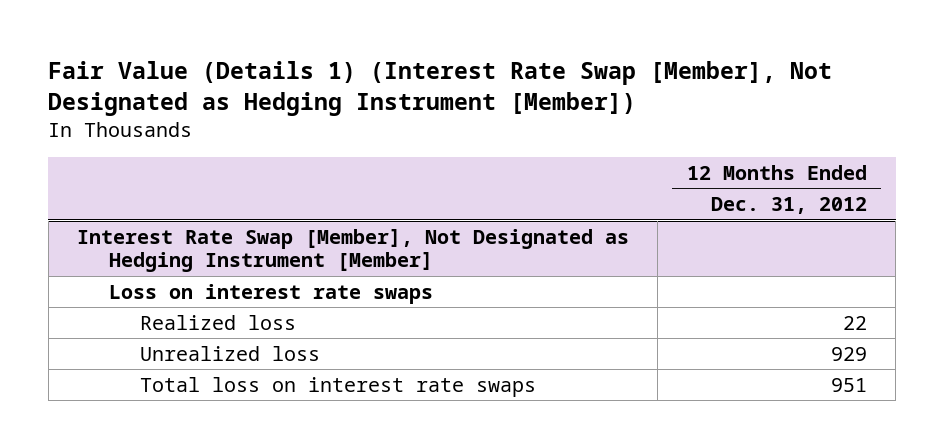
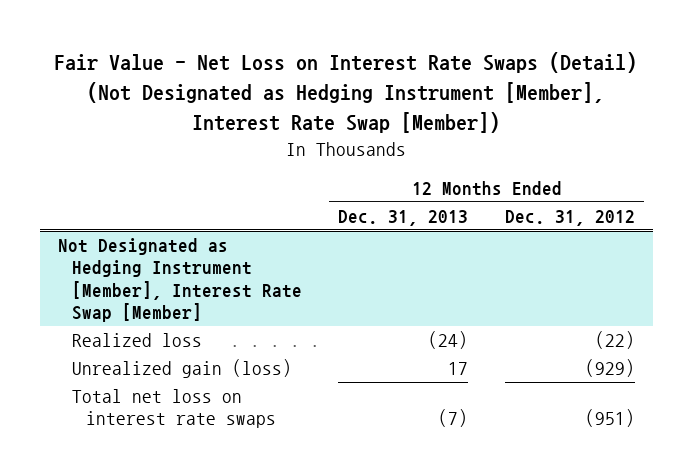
- Fair Value (Details 1) (Interest Rate Swap [Member], Not Designated as Hedging Instrument [Member])
+ Fair Value - Net Loss on Interest Rate Swaps (Detail) (Not Designated as Hedging Instrument [Member], Interest Rate Swap [Member])
- | 12 Months Ended Dec. 31, 2012
+ | 12 Months Ended Dec. 31, 2013 | 12 Months Ended Dec. 31, 2012
- Interest Rate Swap [Member], Not Designated as Hedging Instrument [Member]
- Loss on interest rate swaps
- Realized loss | 22
- Unrealized loss | 929
- Total loss on interest rate swaps | 951
+ Not Designated as Hedging Instrument [Member], Interest Rate Swap [Member]
+ Realized loss | (24) | (22)
+ Unrealized gain (loss) | 17 | (929)
+ Total net loss on interest rate swaps | (7) | (951)

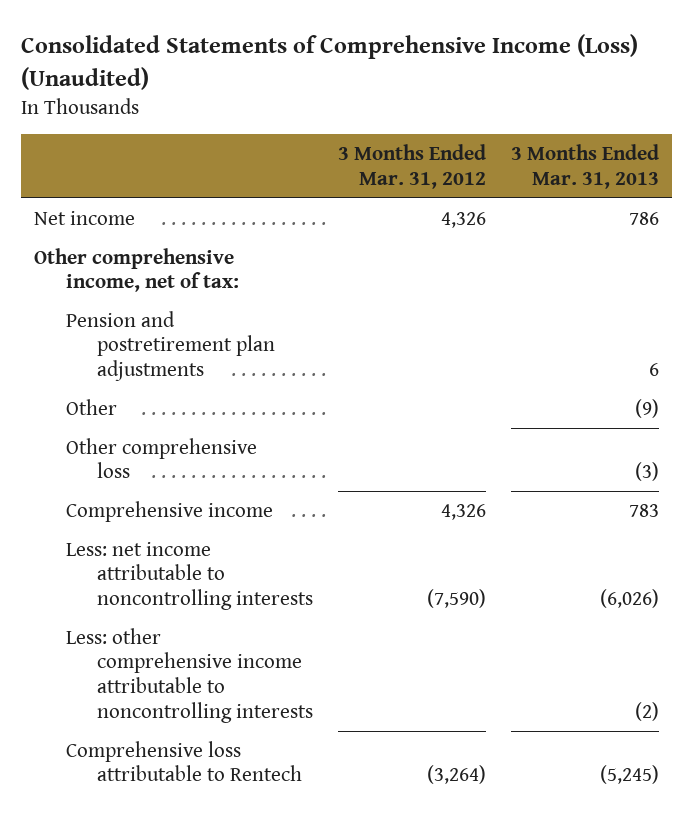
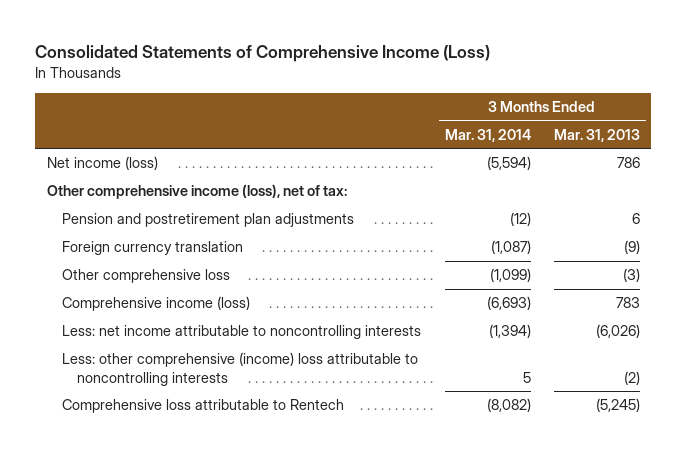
- Consolidated Statements of Comprehensive Income (Loss) (Unaudited)
+ Consolidated Statements of Comprehensive Income (Loss)
- | 3 Months Ended Mar. 31, 2012 | 3 Months Ended Mar. 31, 2013
+ | 3 Months Ended Mar. 31, 2014 | 3 Months Ended Mar. 31, 2013
- Net income | 4,326 | 786
- Other comprehensive income, net of tax:
+ Net income (loss) | (5,594) | 786
+ Other comprehensive income (loss), net of tax:
- Other | | (9)
+ Foreign currency translation | (1,087) | (9)
- Comprehensive income | 4,326 | 783
+ Comprehensive income (loss) | (6,693) | 783
- Less: other comprehensive income attributable to noncontrolling interests | | (2)
+ Less: other comprehensive (income) loss attributable to noncontrolling interests | 5 | (2)

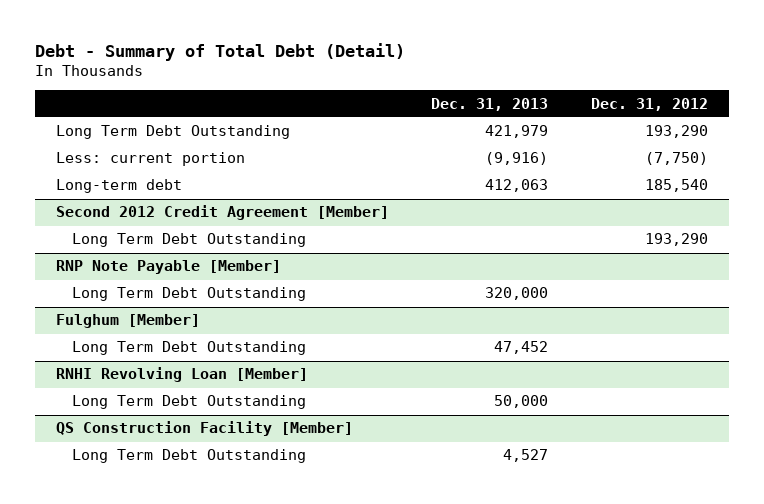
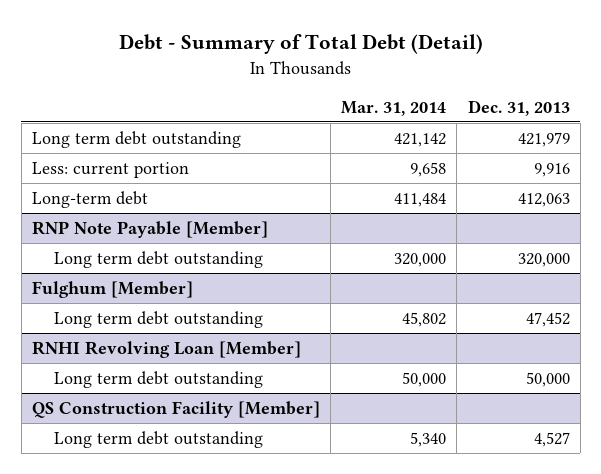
- | Dec. 31, 2013 | Dec. 31, 2012
+ | Mar. 31, 2014 | Dec. 31, 2013
- Long Term Debt Outstanding | 421,979 | 193,290
- Less: current portion | (9,916) | (7,750)
+ Long term debt outstanding | 421,142 | 421,979
+ Less: current portion | 9,658 | 9,916
- Second 2012 Credit Agreement [Member]
- Long Term Debt Outstanding | | 193,290
@ RNP Note Payable [Member]
- Long Term Debt Outstanding | 320,000 |
+ Long term debt outstanding | 320,000 | 320,000
@ Fulghum [Member]
- Long Term Debt Outstanding | 47,452 |
+ Long term debt outstanding | 45,802 | 47,452
@ RNHI Revolving Loan [Member]
- Long Term Debt Outstanding | 50,000 |
+ Long term debt outstanding | 50,000 | 50,000
@ QS Construction Facility [Member]
- Long Term Debt Outstanding | 4,527 |
+ Long term debt outstanding | 5,340 | 4,527

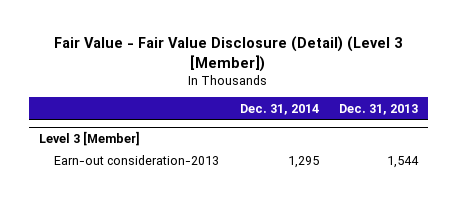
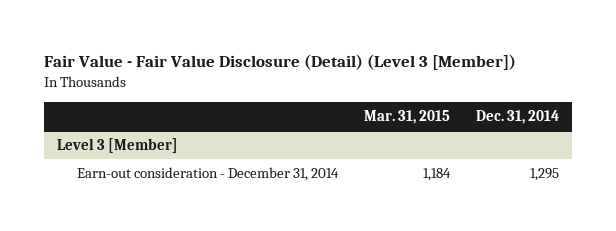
- | Dec. 31, 2014 | Dec. 31, 2013
+ | Mar. 31, 2015 | Dec. 31, 2014
@ Level 3 [Member]
- Earn-out consideration-2013 | 1,295 | 1,544
+ Earn-out consideration - December 31, 2014 | 1,184 | 1,295

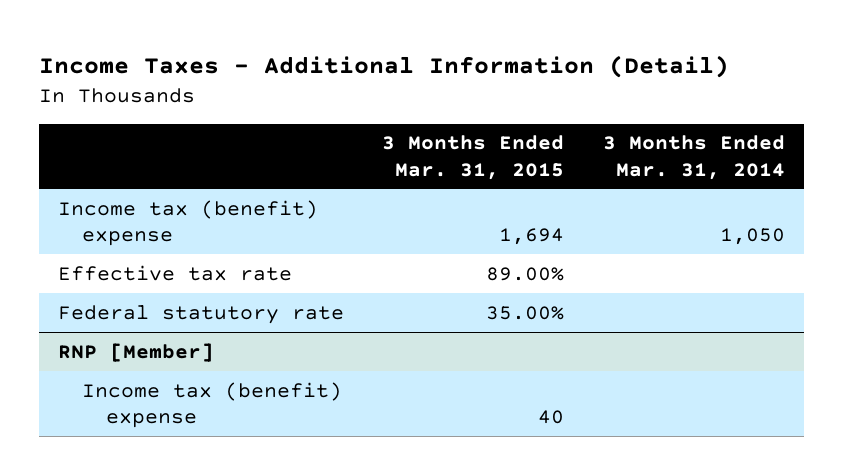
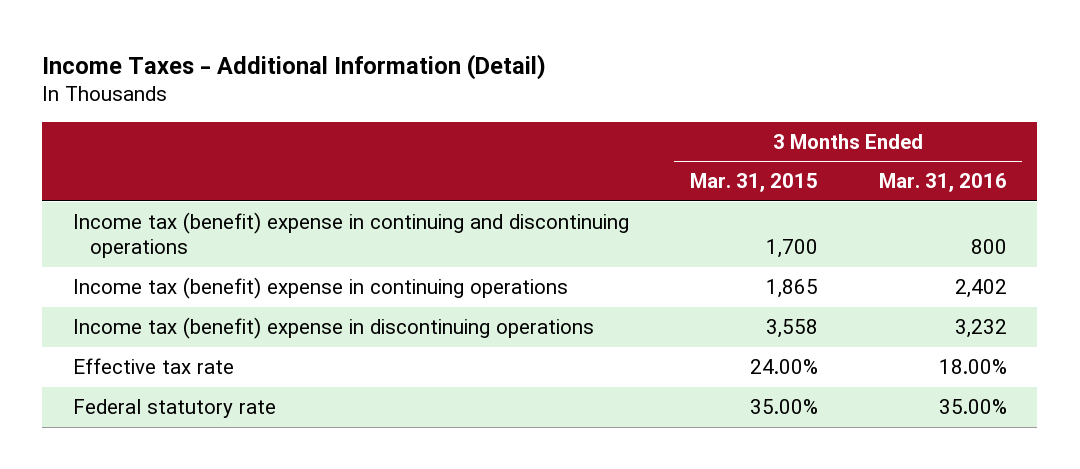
- | 3 Months Ended Mar. 31, 2015 | 3 Months Ended Mar. 31, 2014
+ | 3 Months Ended Mar. 31, 2015 | 3 Months Ended Mar. 31, 2016
- Income tax (benefit) expense | 1,694 | 1,050
- Effective tax rate | 89.00% |
+ Income tax (benefit) expense in continuing and discontinuing operations | 1,700 | 800
+ Income tax (benefit) expense in continuing operations | 1,865 | 2,402
+ Income tax (benefit) expense in discontinuing operations | 3,558 | 3,232
+ Effective tax rate | 24.00% | 18.00%
- RNP [Member]
- Income tax (benefit) expense | 40 |

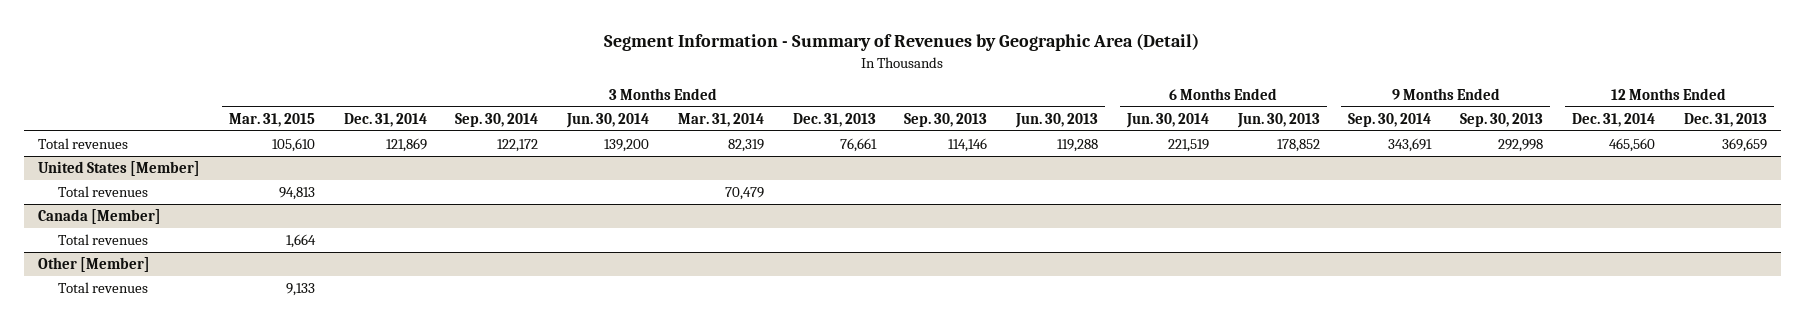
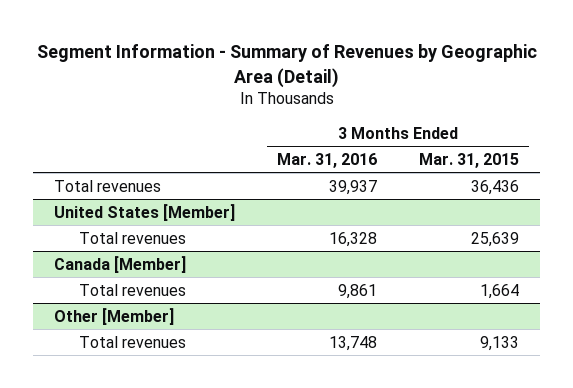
- | 3 Months Ended Mar. 31, 2015 | 3 Months Ended Dec. 31, 2014 | 3 Months Ended Sep. 30, 2014 | 3 Months Ended Jun. 30, 2014 | 3 Months Ended Mar. 31, 2014 | 3 Months Ended Dec. 31, 2013 | 3 Months Ended Sep. 30, 2013 | 3 Months Ended Jun. 30, 2013 | 6 Months Ended Jun. 30, 2014 | 6 Months Ended Jun. 30, 2013 | 9 Months Ended Sep. 30, 2014 | 9 Months Ended Sep. 30, 2013 | 12 Months Ended Dec. 31, 2014 | 12 Months Ended Dec. 31, 2013
+ | 3 Months Ended Mar. 31, 2016 | 3 Months Ended Mar. 31, 2015
- Total revenues | 105,610 | 121,869 | 122,172 | 139,200 | 82,319 | 76,661 | 114,146 | 119,288 | 221,519 | 178,852 | 343,691 | 292,998 | 465,560 | 369,659
+ Total revenues | 39,937 | 36,436
@ United States [Member]
- Total revenues | 94,813 | | | | 70,479 | | | | | | | | |
+ Total revenues | 16,328 | 25,639

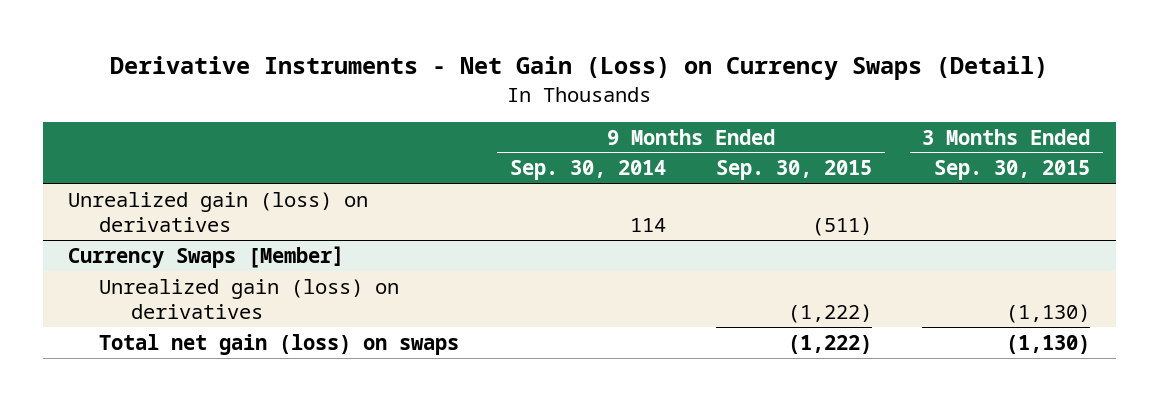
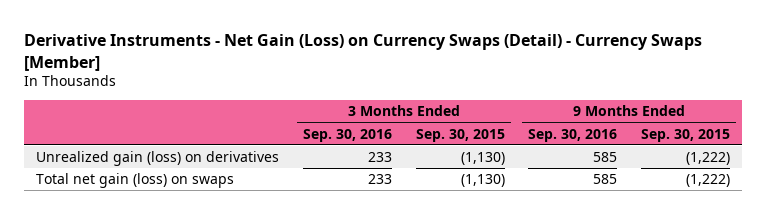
- Derivative Instruments - Net Gain (Loss) on Currency Swaps (Detail)
+ Derivative Instruments - Net Gain (Loss) on Currency Swaps (Detail) - Currency Swaps [Member]
- | 9 Months Ended Sep. 30, 2014 | 9 Months Ended Sep. 30, 2015 | 3 Months Ended Sep. 30, 2015
+ | 3 Months Ended Sep. 30, 2016 | 3 Months Ended Sep. 30, 2015 | 9 Months Ended Sep. 30, 2016 | 9 Months Ended Sep. 30, 2015
- Unrealized gain (loss) on derivatives | 114 | (511) |
- Currency Swaps [Member]

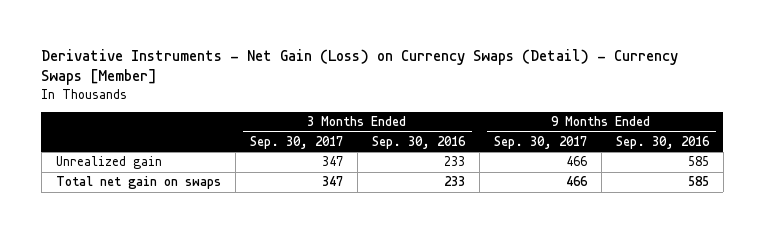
- | 3 Months Ended Sep. 30, 2016 | 3 Months Ended Sep. 30, 2015 | 9 Months Ended Sep. 30, 2016 | 9 Months Ended Sep. 30, 2015
+ | 3 Months Ended Sep. 30, 2017 | 3 Months Ended Sep. 30, 2016 | 9 Months Ended Sep. 30, 2017 | 9 Months Ended Sep. 30, 2016
- Unrealized gain (loss) on derivatives | 233 | (1,130) | 585 | (1,222)
- Total net gain (loss) on swaps | 233 | (1,130) | 585 | (1,222)
+ Unrealized gain | 347 | 233 | 466 | 585
+ Total net gain on swaps | 347 | 233 | 466 | 585

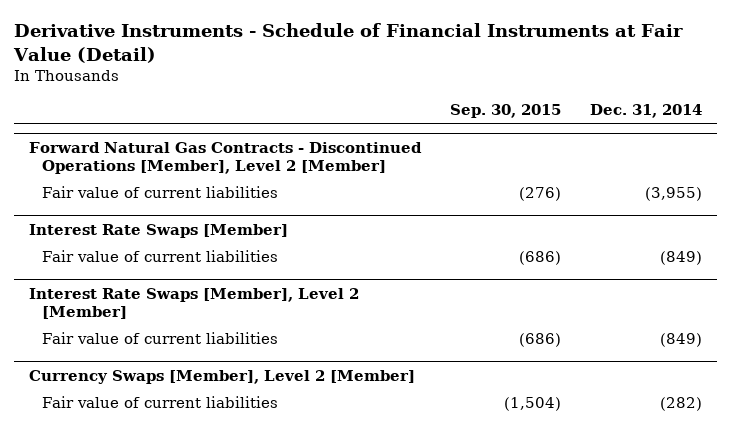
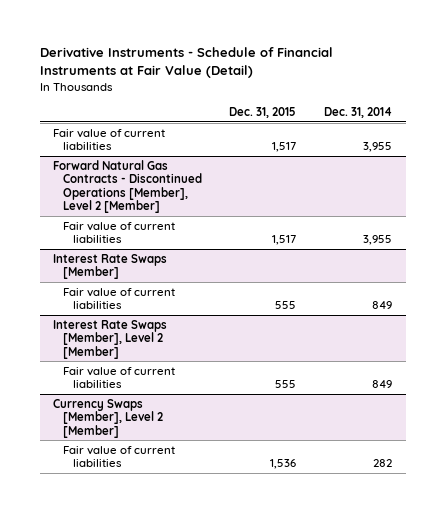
- | Sep. 30, 2015 | Dec. 31, 2014
+ | Dec. 31, 2015 | Dec. 31, 2014
+ Fair value of current liabilities | 1,517 | 3,955
@ Forward Natural Gas Contracts - Discontinued Operations [Member], Level 2 [Member]
- Fair value of current liabilities | (276) | (3,955)
+ Fair value of current liabilities | 1,517 | 3,955
@ Interest Rate Swaps [Member]
- Fair value of current liabilities | (686) | (849)
+ Fair value of current liabilities | 555 | 849
@ Interest Rate Swaps [Member], Level 2 [Member]
- Fair value of current liabilities | (686) | (849)
+ Fair value of current liabilities | 555 | 849
@ Currency Swaps [Member], Level 2 [Member]
- Fair value of current liabilities | (1,504) | (282)
+ Fair value of current liabilities | 1,536 | 282

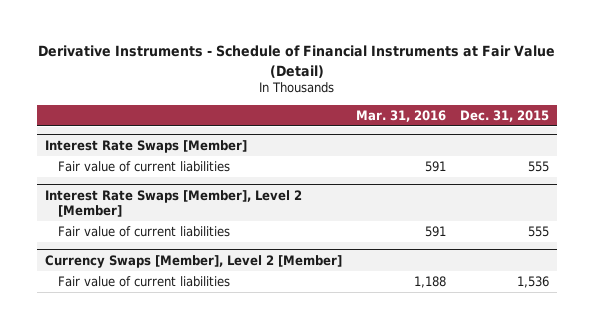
- | Dec. 31, 2015 | Dec. 31, 2014
+ | Mar. 31, 2016 | Dec. 31, 2015
- Fair value of current liabilities | 1,517 | 3,955
- Forward Natural Gas Contracts - Discontinued Operations [Member], Level 2 [Member]
- Fair value of current liabilities | 1,517 | 3,955

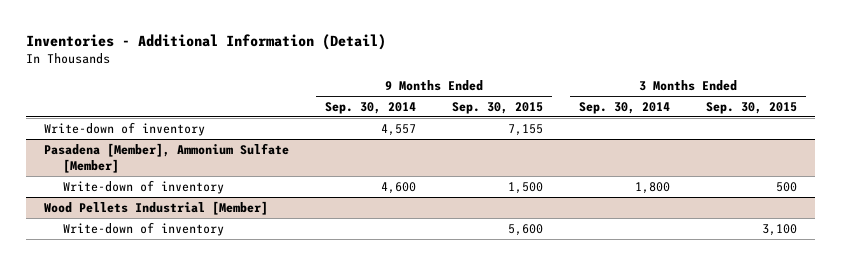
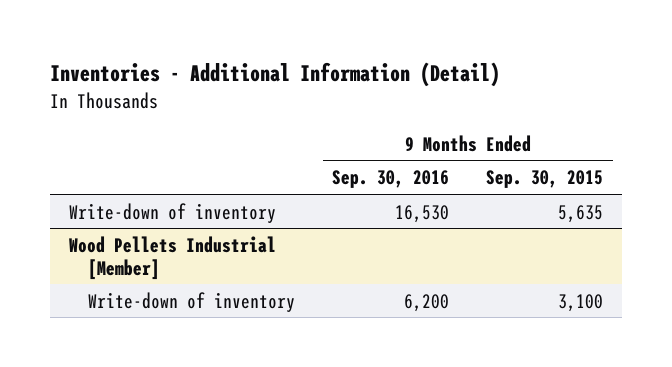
- | 9 Months Ended Sep. 30, 2014 | 9 Months Ended Sep. 30, 2015 | 3 Months Ended Sep. 30, 2014 | 3 Months Ended Sep. 30, 2015
+ | 9 Months Ended Sep. 30, 2016 | 9 Months Ended Sep. 30, 2015
- Write-down of inventory | 4,557 | 7,155 | |
- Pasadena [Member], Ammonium Sulfate [Member]
- Write-down of inventory | 4,600 | 1,500 | 1,800 | 500
+ Write-down of inventory | 16,530 | 5,635
@ Wood Pellets Industrial [Member]
- Write-down of inventory | | 5,600 | | 3,100
+ Write-down of inventory | 6,200 | 3,100

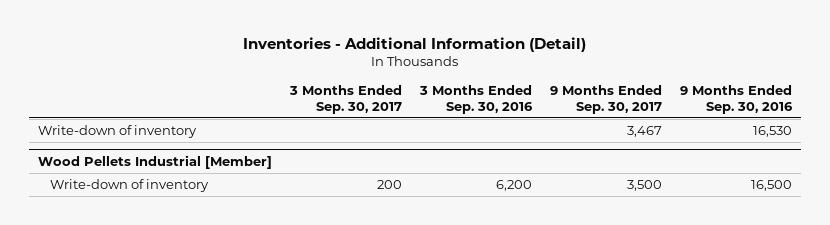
- | 9 Months Ended Sep. 30, 2016 | 9 Months Ended Sep. 30, 2015
+ | 3 Months Ended Sep. 30, 2017 | 3 Months Ended Sep. 30, 2016 | 9 Months Ended Sep. 30, 2017 | 9 Months Ended Sep. 30, 2016
@ Wood Pellets Industrial [Member]
- Write-down of inventory | 6,200 | 3,100
+ Write-down of inventory | 200 | 6,200 | 3,500 | 16,500

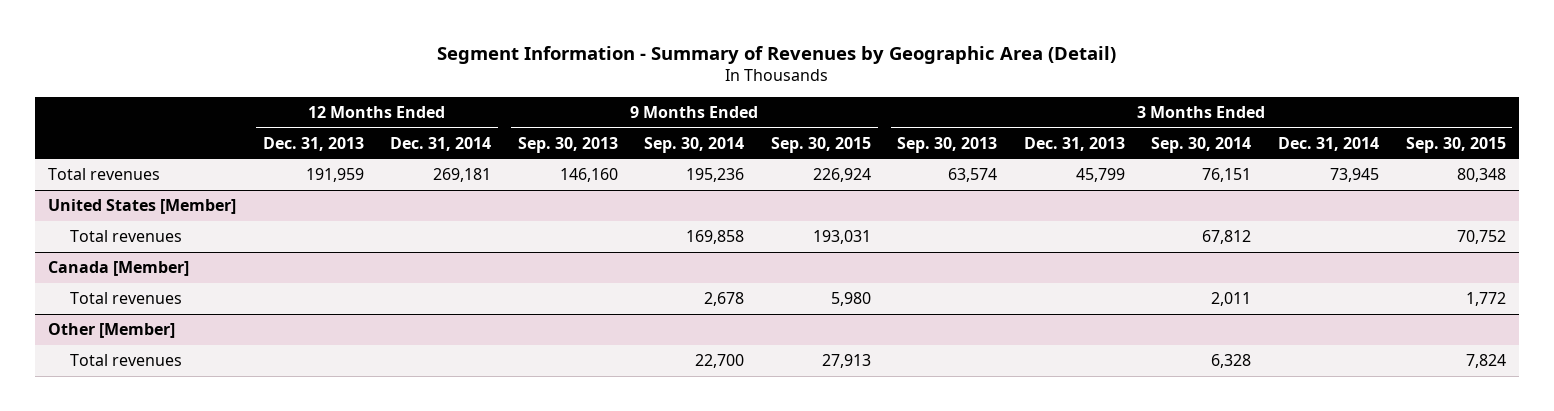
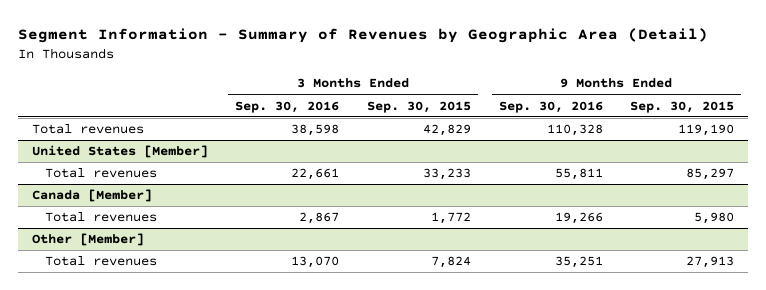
- | 12 Months Ended Dec. 31, 2013 | 12 Months Ended Dec. 31, 2014 | 9 Months Ended Sep. 30, 2013 | 9 Months Ended Sep. 30, 2014 | 9 Months Ended Sep. 30, 2015 | 3 Months Ended Sep. 30, 2013 | 3 Months Ended Dec. 31, 2013 | 3 Months Ended Sep. 30, 2014 | 3 Months Ended Dec. 31, 2014 | 3 Months Ended Sep. 30, 2015
+ | 3 Months Ended Sep. 30, 2016 | 3 Months Ended Sep. 30, 2015 | 9 Months Ended Sep. 30, 2016 | 9 Months Ended Sep. 30, 2015
- Total revenues | 191,959 | 269,181 | 146,160 | 195,236 | 226,924 | 63,574 | 45,799 | 76,151 | 73,945 | 80,348
+ Total revenues | 38,598 | 42,829 | 110,328 | 119,190
@ United States [Member]
- Total revenues | | | | 169,858 | 193,031 | | | 67,812 | | 70,752
+ Total revenues | 22,661 | 33,233 | 55,811 | 85,297

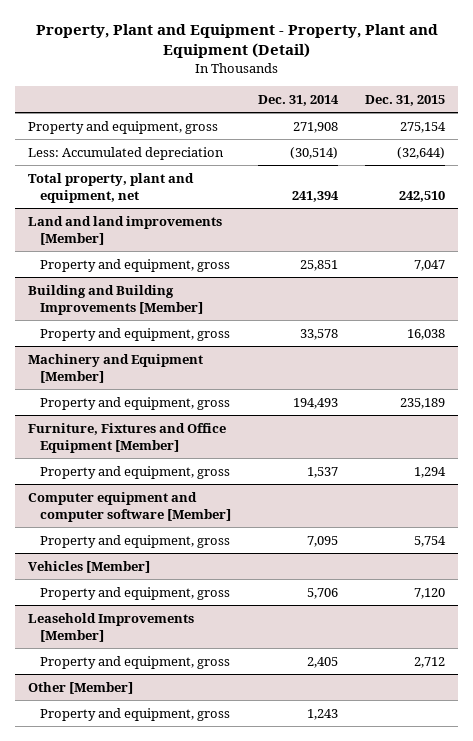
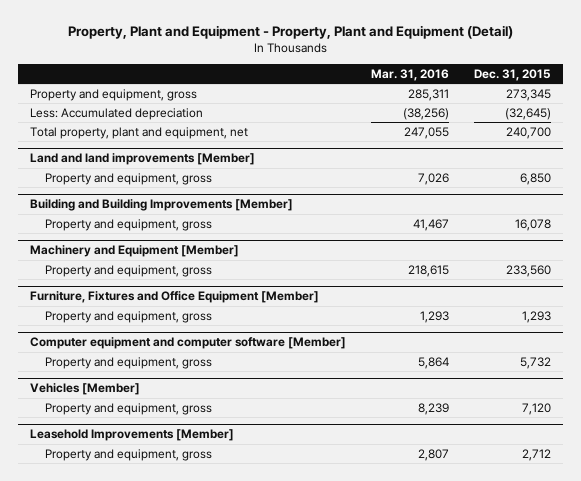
- | Dec. 31, 2014 | Dec. 31, 2015
+ | Mar. 31, 2016 | Dec. 31, 2015
- Property and equipment, gross | 271,908 | 275,154
- Less: Accumulated depreciation | (30,514) | (32,644)
- Total property, plant and equipment, net | 241,394 | 242,510
+ Property and equipment, gross | 285,311 | 273,345
+ Less: Accumulated depreciation | (38,256) | (32,645)
+ Total property, plant and equipment, net | 247,055 | 240,700
@ Land and land improvements [Member]
- Property and equipment, gross | 25,851 | 7,047
+ Property and equipment, gross | 7,026 | 6,850
@ Building and Building Improvements [Member]
- Property and equipment, gross | 33,578 | 16,038
+ Property and equipment, gross | 41,467 | 16,078
@ Machinery and Equipment [Member]
- Property and equipment, gross | 194,493 | 235,189
+ Property and equipment, gross | 218,615 | 233,560
@ Furniture, Fixtures and Office Equipment [Member]
- Property and equipment, gross | 1,537 | 1,294
+ Property and equipment, gross | 1,293 | 1,293
@ Computer equipment and computer software [Member]
- Property and equipment, gross | 7,095 | 5,754
+ Property and equipment, gross | 5,864 | 5,732
- Other [Member]
- Property and equipment, gross | 1,243 |

